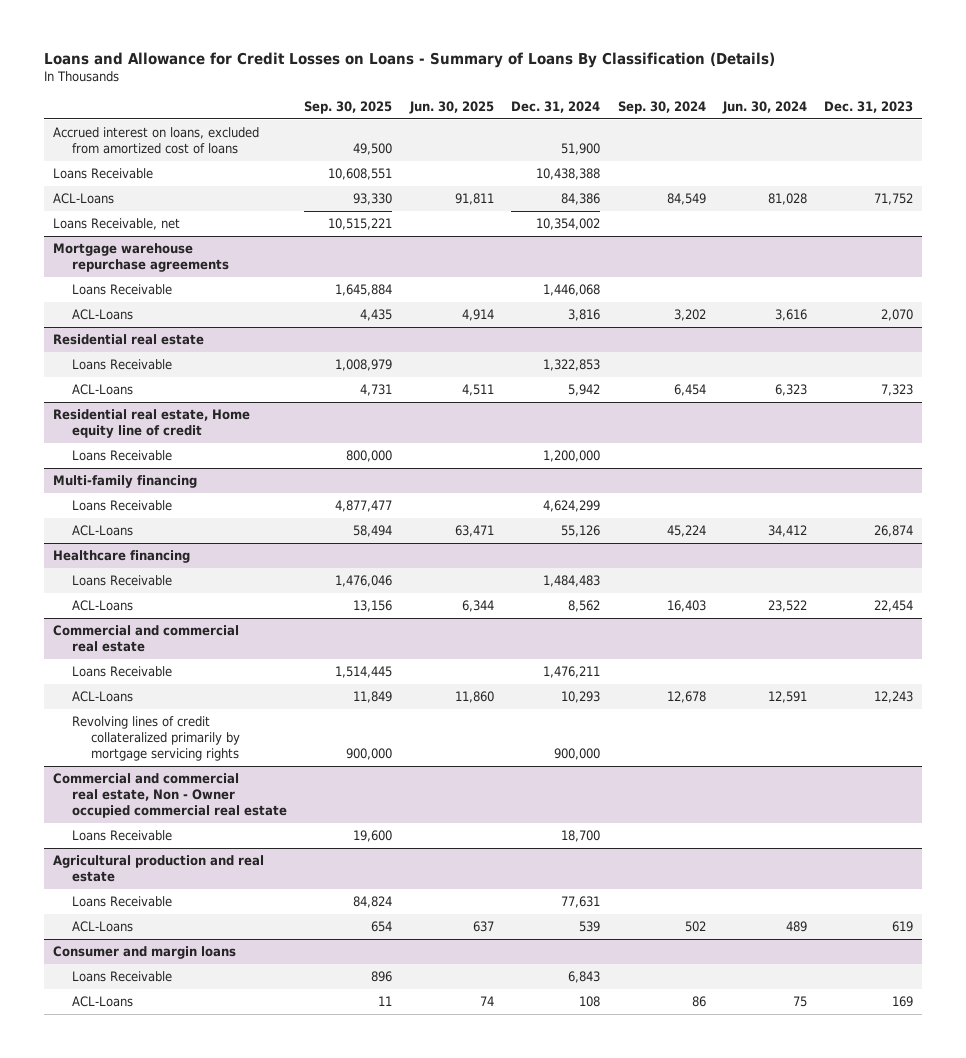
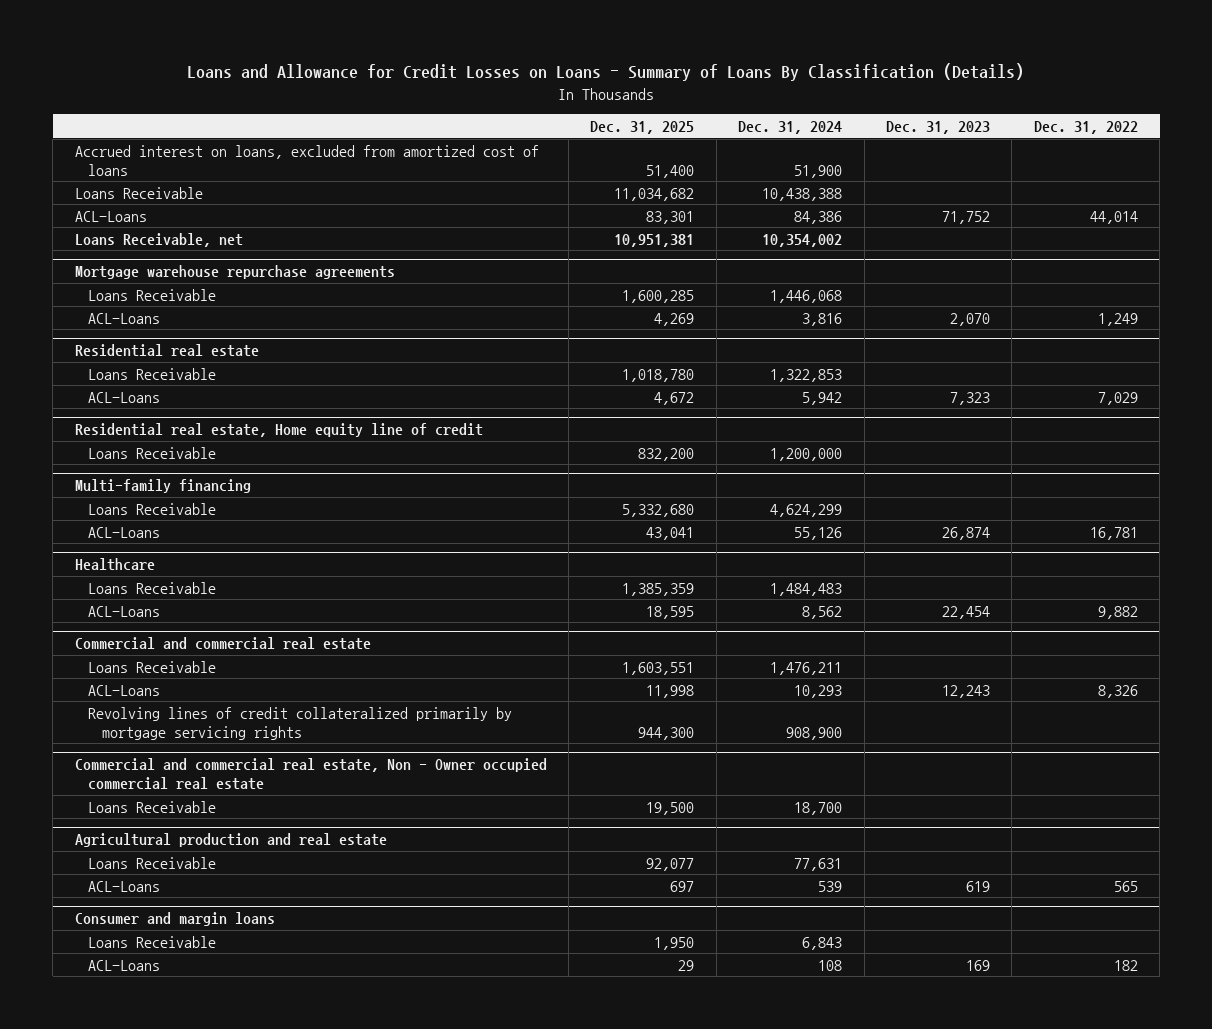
- | Sep. 30, 2025 | Jun. 30, 2025 | Dec. 31, 2024 | Sep. 30, 2024 | Jun. 30, 2024 | Dec. 31, 2023
+ | Dec. 31, 2025 | Dec. 31, 2024 | Dec. 31, 2023 | Dec. 31, 2022
- Healthcare financing
+ Healthcare
@ Commercial and commercial real estate
- Revolving lines of credit collateralized primarily by mortgage servicing rights | 900,000 | | 900,000 | | |
+ Revolving lines of credit collateralized primarily by mortgage servicing rights | 944,300 | 908,900 | |

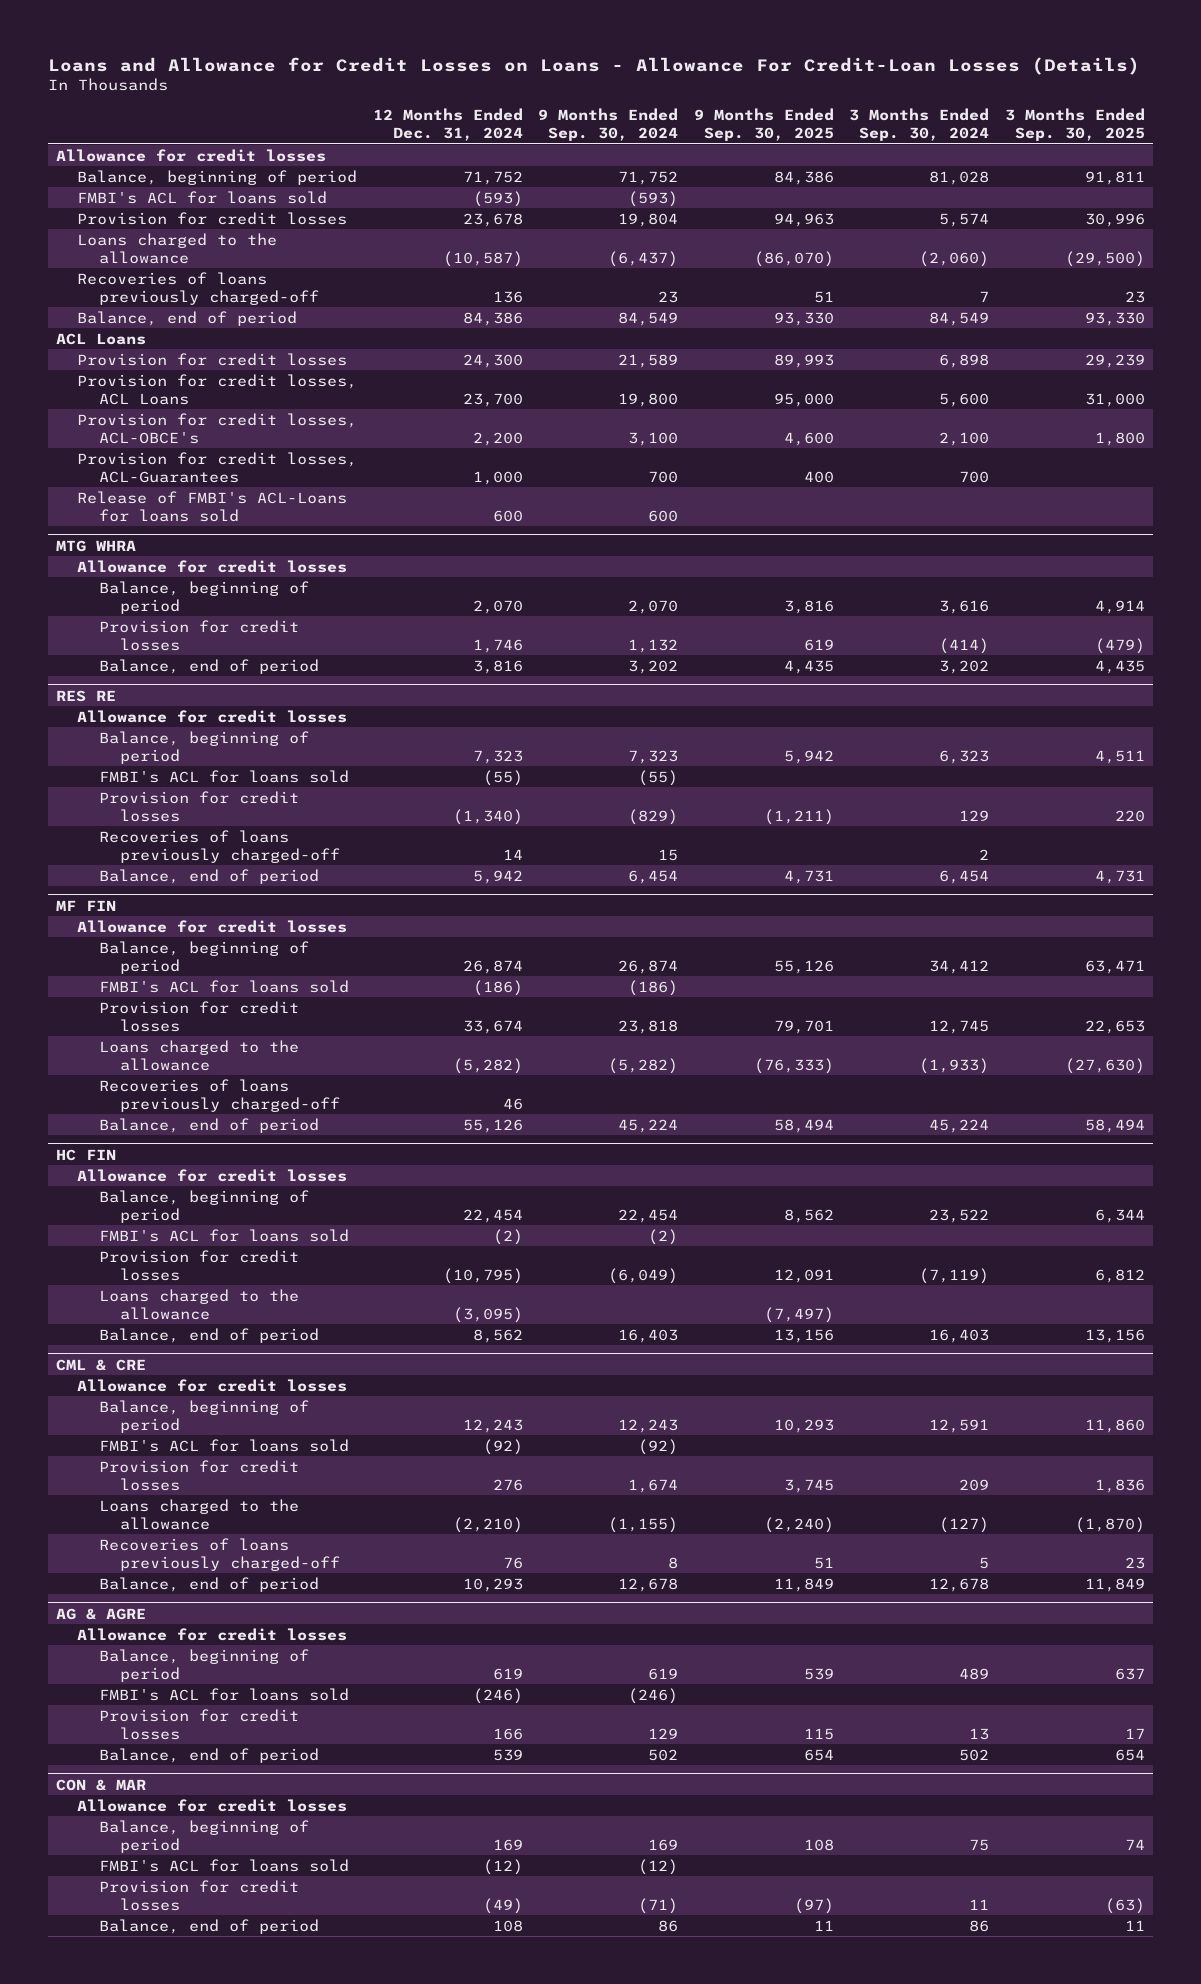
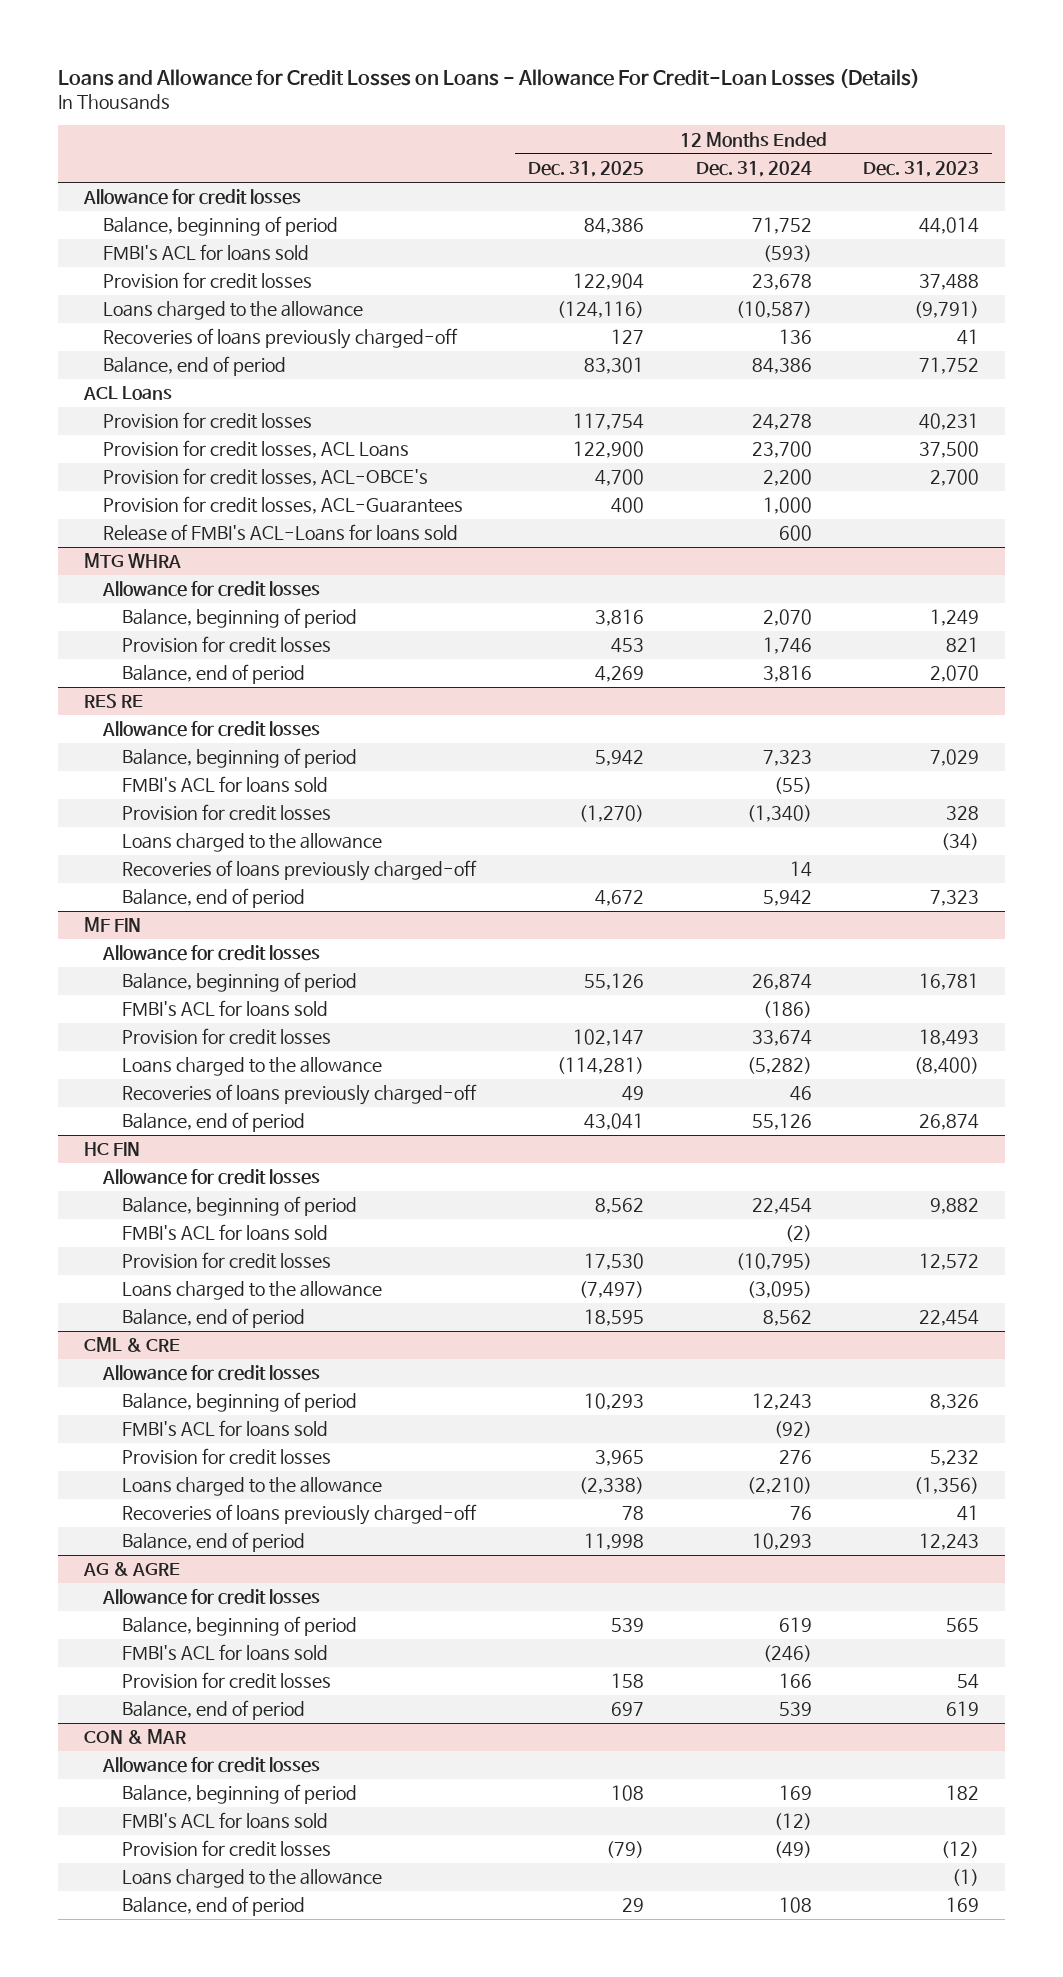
- | 12 Months Ended Dec. 31, 2024 | 9 Months Ended Sep. 30, 2024 | 9 Months Ended Sep. 30, 2025 | 3 Months Ended Sep. 30, 2024 | 3 Months Ended Sep. 30, 2025
+ | 12 Months Ended Dec. 31, 2025 | 12 Months Ended Dec. 31, 2024 | 12 Months Ended Dec. 31, 2023
- Provision for credit losses | 24,300 | 21,589 | 89,993 | 6,898 | 29,239
+ Provision for credit losses | 117,754 | 24,278 | 40,231
@ RES RE
+ Loans charged to the allowance | | | (34)
@ CON & MAR
+ Loans charged to the allowance | | | (1)

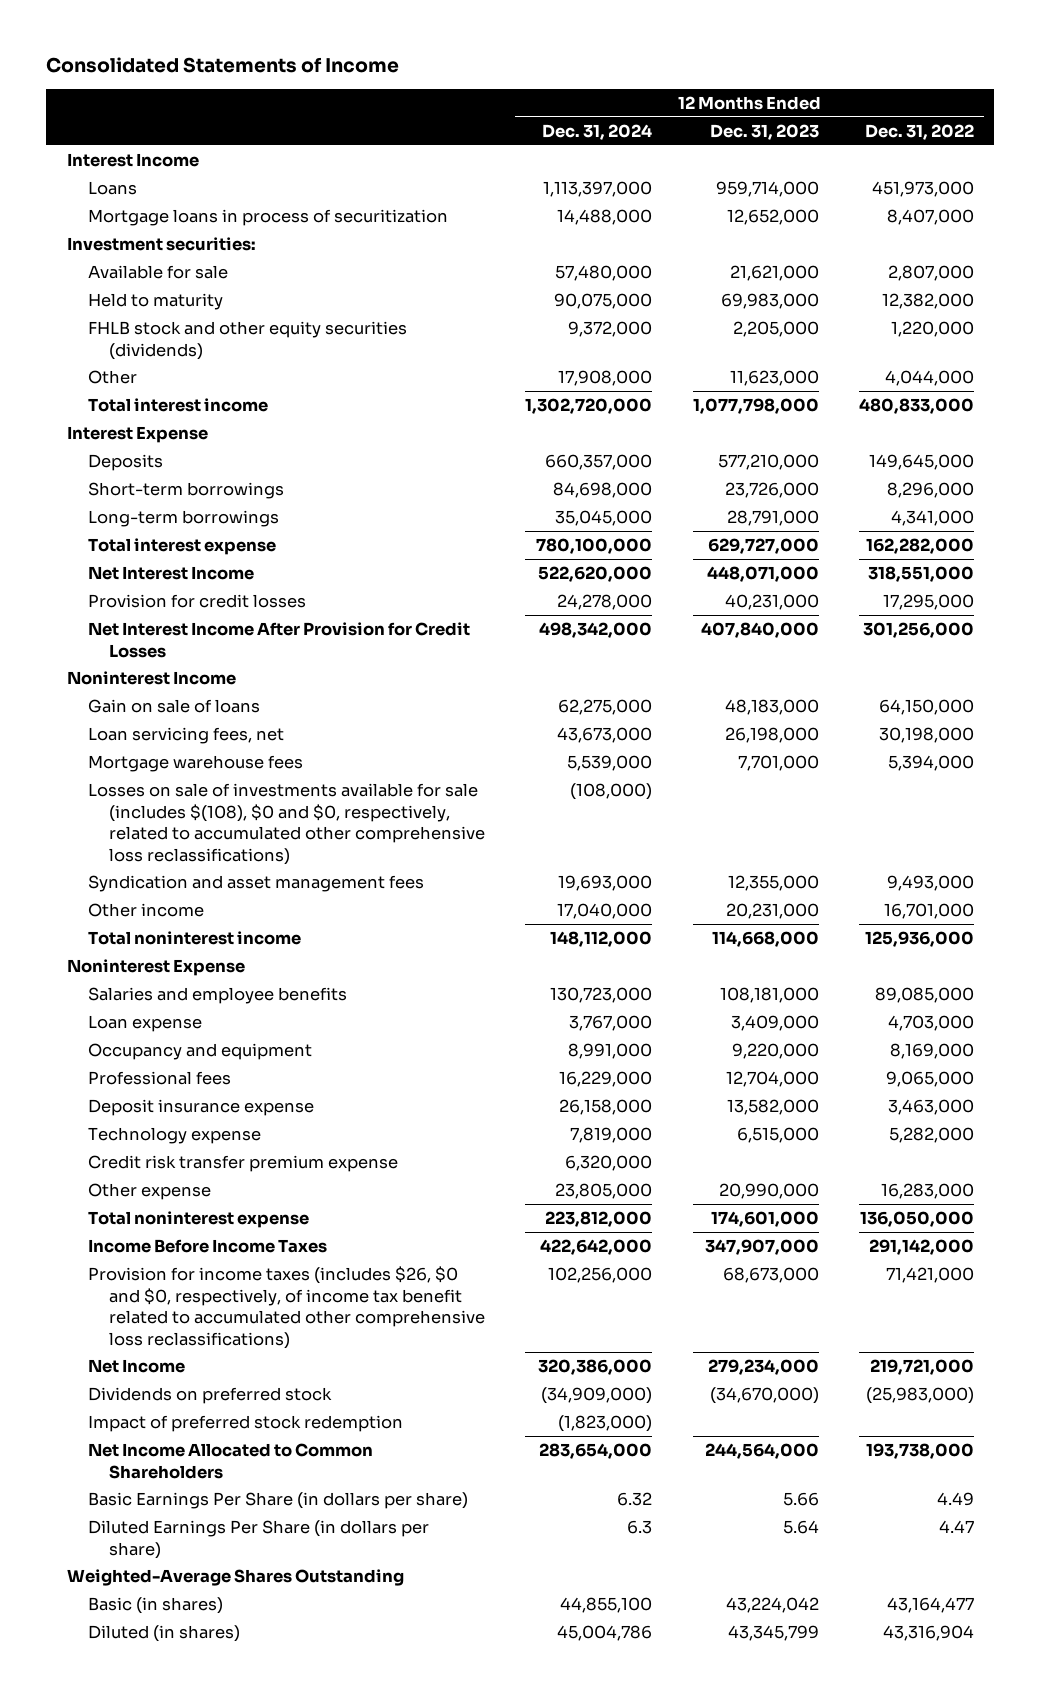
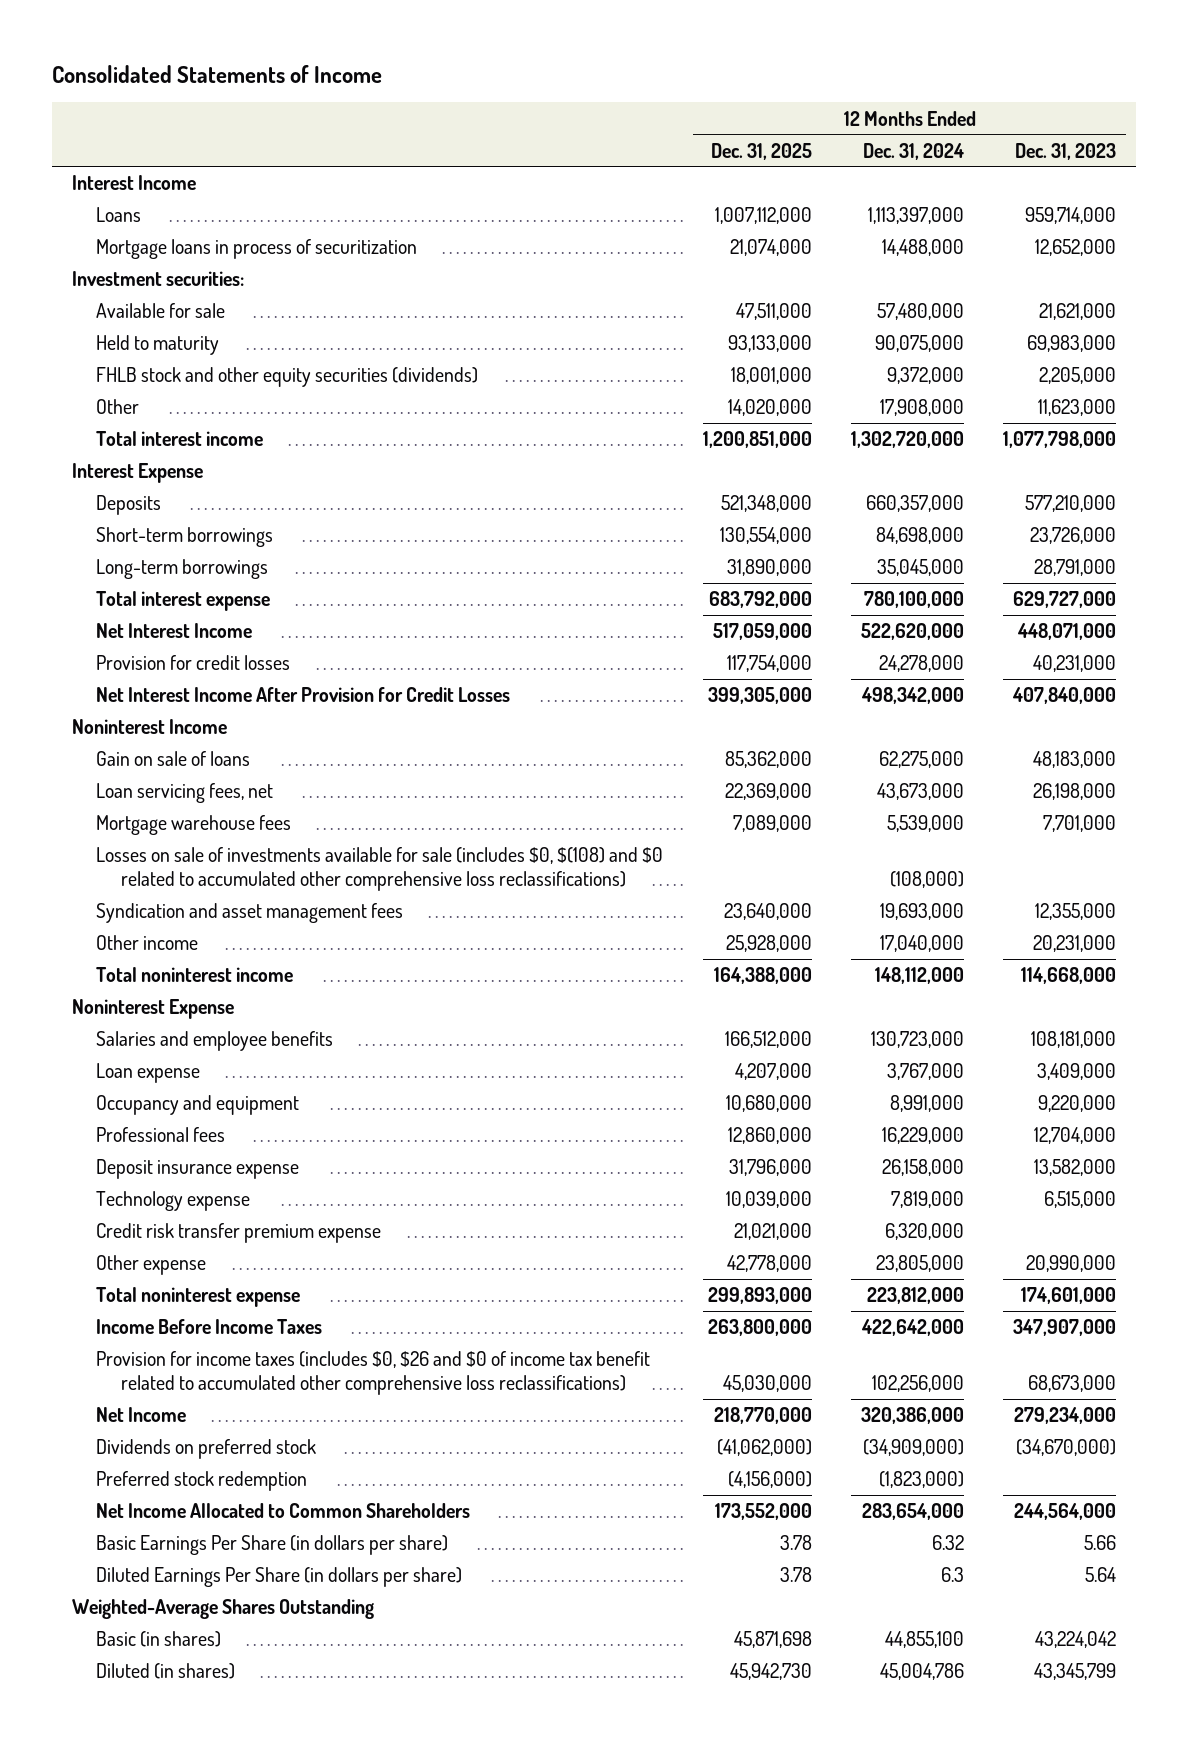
- | 12 Months Ended Dec. 31, 2024 | 12 Months Ended Dec. 31, 2023 | 12 Months Ended Dec. 31, 2022
+ | 12 Months Ended Dec. 31, 2025 | 12 Months Ended Dec. 31, 2024 | 12 Months Ended Dec. 31, 2023
- Losses on sale of investments available for sale (includes $(108), $0 and $0, respectively, related to accumulated other comprehensive loss reclassifications) | (108,000) | |
+ Losses on sale of investments available for sale (includes $0, $(108) and $0 related to accumulated other comprehensive loss reclassifications) | | (108,000) |
- Provision for income taxes (includes $26, $0 and $0, respectively, of income tax benefit related to accumulated other comprehensive loss reclassifications) | 102,256,000 | 68,673,000 | 71,421,000
+ Provision for income taxes (includes $0, $26 and $0 of income tax benefit related to accumulated other comprehensive loss reclassifications) | 45,030,000 | 102,256,000 | 68,673,000
- Impact of preferred stock redemption | (1,823,000) | |
+ Preferred stock redemption | (4,156,000) | (1,823,000) |

